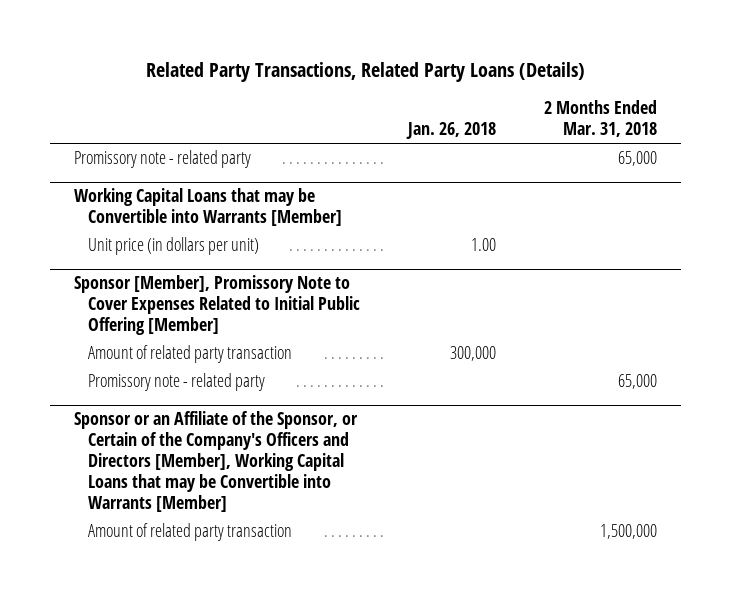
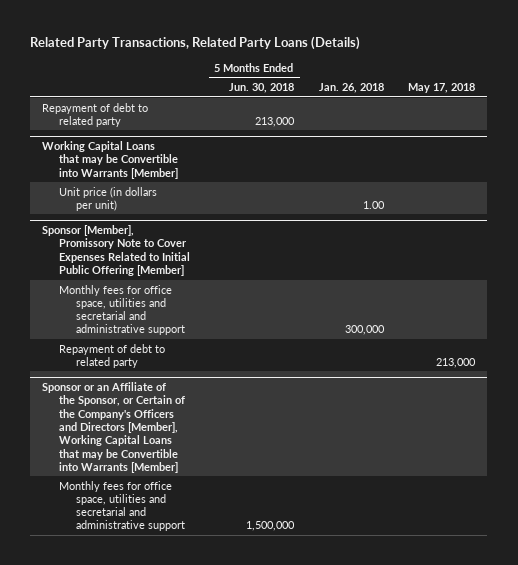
- | Jan. 26, 2018 | 2 Months Ended Mar. 31, 2018
+ | 5 Months Ended Jun. 30, 2018 | Jan. 26, 2018 | May 17, 2018
- Promissory note - related party | | 65,000
+ Repayment of debt to related party | 213,000 | |
@ Sponsor [Member], Promissory Note to Cover Expenses Related to Initial Public Offering [Member]
- Amount of related party transaction | 300,000 |
- Promissory note - related party | | 65,000
+ Monthly fees for office space, utilities and secretarial and administrative support | | 300,000 |
+ Repayment of debt to related party | | | 213,000
@ Sponsor or an Affiliate of the Sponsor, or Certain of the Company's Officers and Directors [Member], Working Capital Loans that may be Convertible into Warrants [Member]
- Amount of related party transaction | | 1,500,000
+ Monthly fees for office space, utilities and secretarial and administrative support | 1,500,000 | |

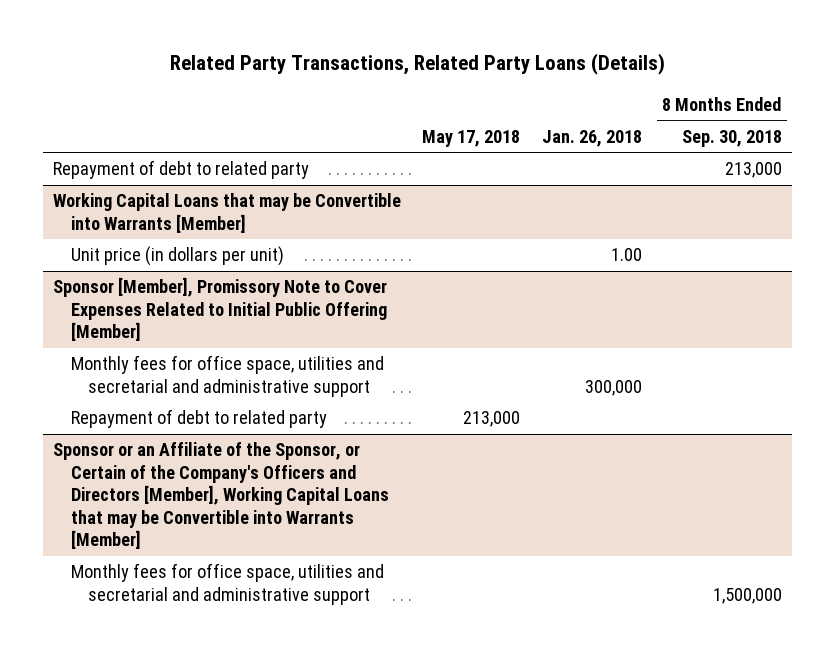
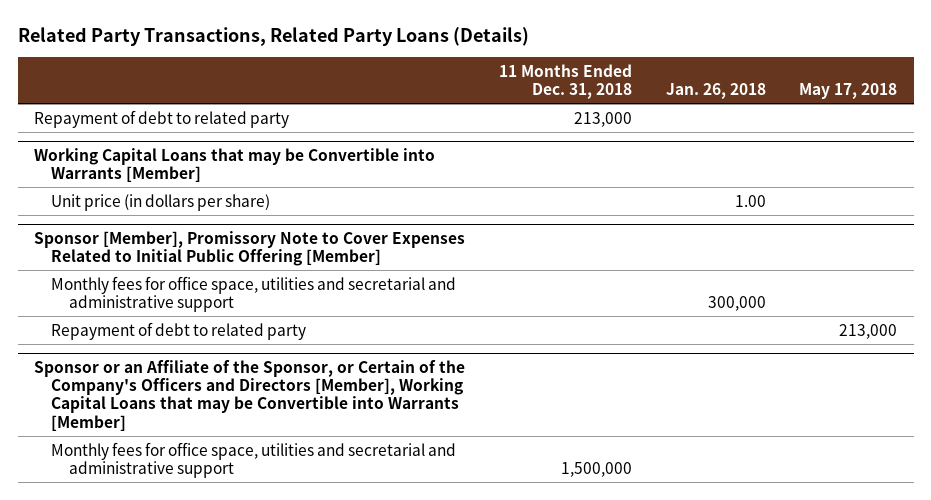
- | May 17, 2018 | Jan. 26, 2018 | 8 Months Ended Sep. 30, 2018
+ | 11 Months Ended Dec. 31, 2018 | Jan. 26, 2018 | May 17, 2018
@ Working Capital Loans that may be Convertible into Warrants [Member]
- Unit price (in dollars per unit) | | 1.00 |
+ Unit price (in dollars per share) | | 1.00 |

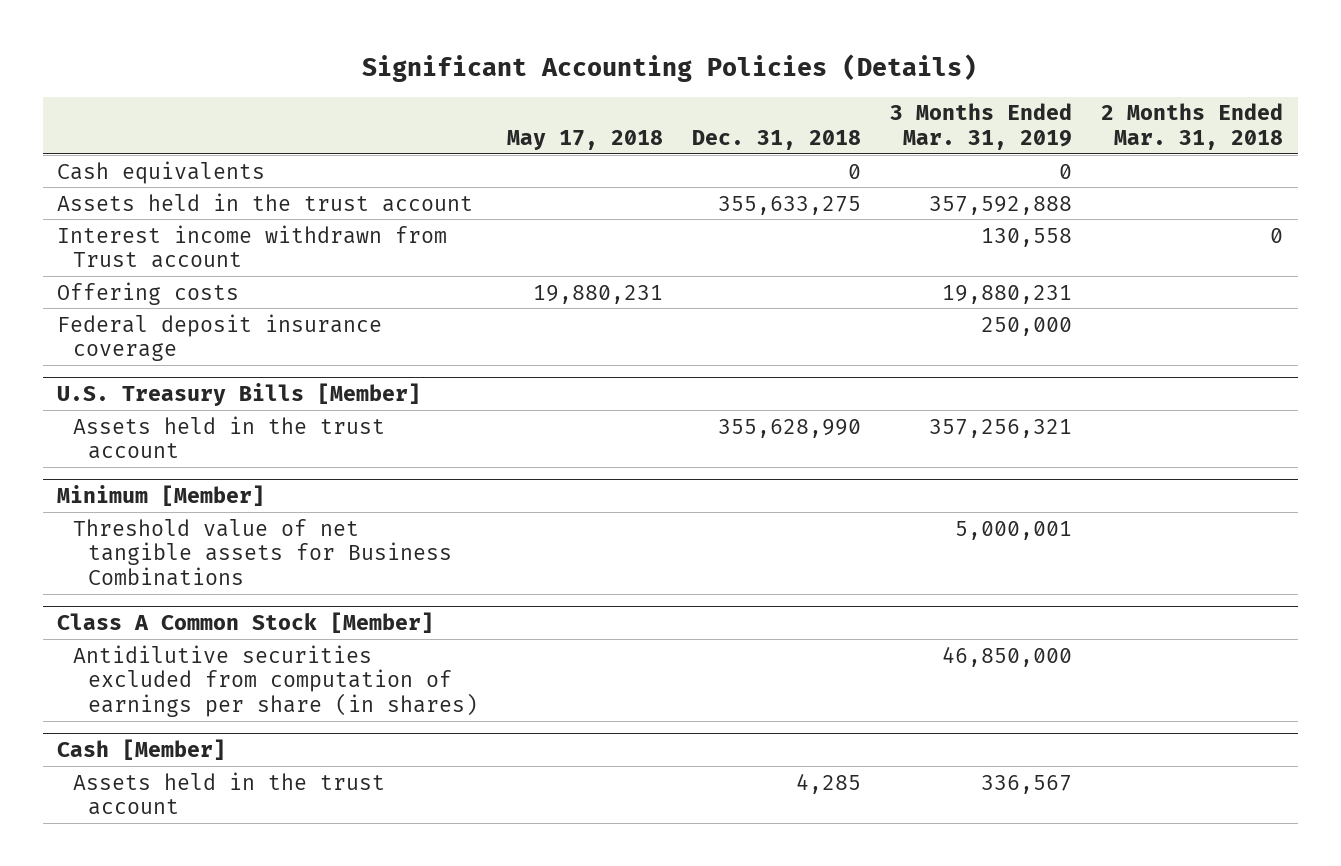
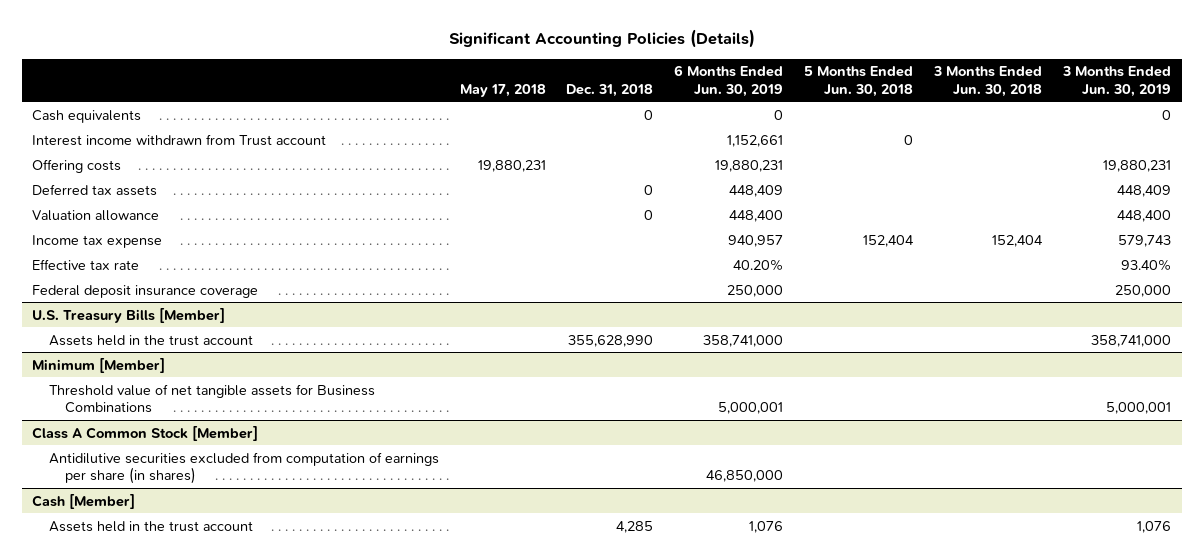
- | May 17, 2018 | Dec. 31, 2018 | 3 Months Ended Mar. 31, 2019 | 2 Months Ended Mar. 31, 2018
+ | May 17, 2018 | Dec. 31, 2018 | 6 Months Ended Jun. 30, 2019 | 5 Months Ended Jun. 30, 2018 | 3 Months Ended Jun. 30, 2018 | 3 Months Ended Jun. 30, 2019
- Assets held in the trust account | | 355,633,275 | 357,592,888 |
+ Deferred tax assets | | 0 | 448,409 | | | 448,409
+ Valuation allowance | | 0 | 448,400 | | | 448,400
+ Income tax expense | | | 940,957 | 152,404 | 152,404 | 579,743
+ Effective tax rate | | | 40.20% | | | 93.40%

